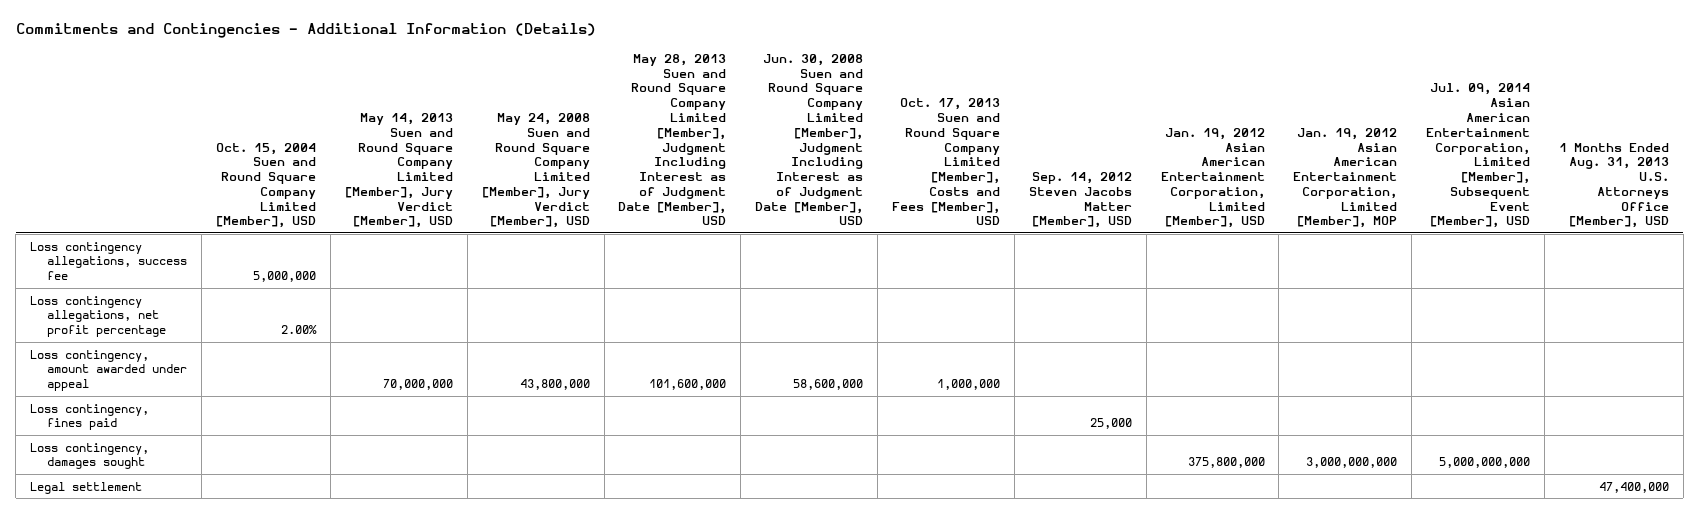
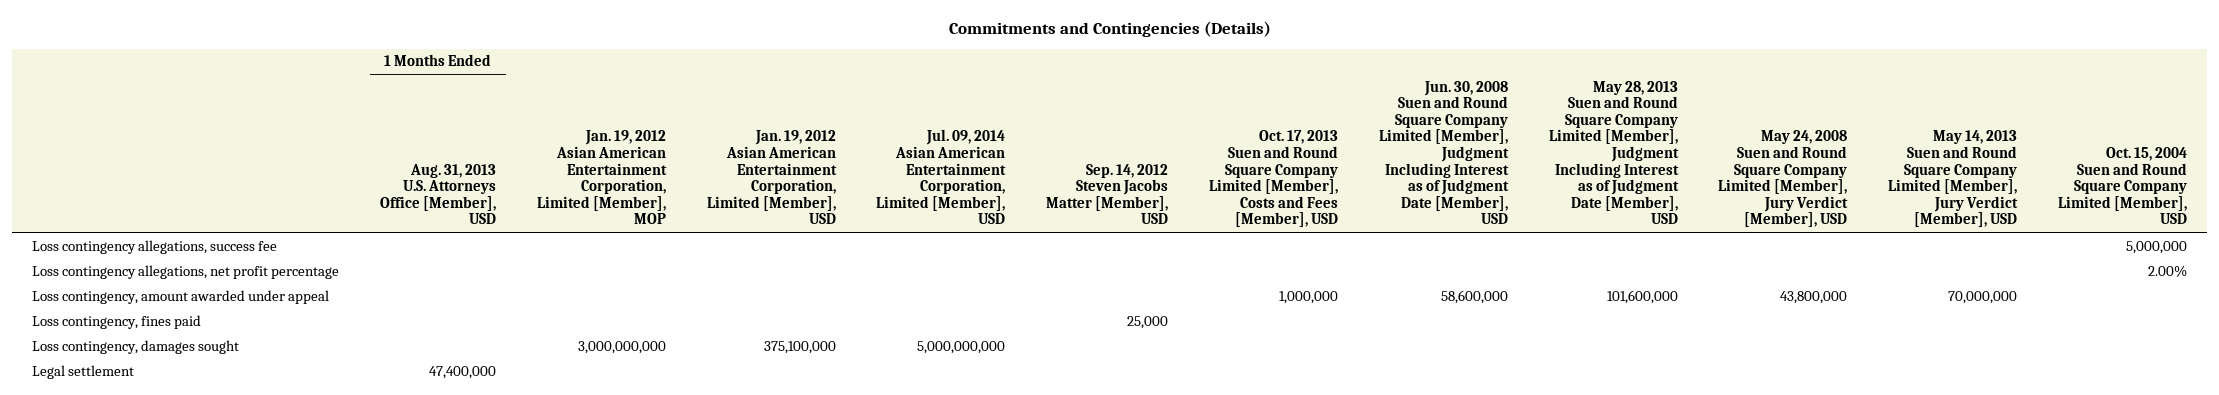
- Commitments and Contingencies - Additional Information (Details)
+ Commitments and Contingencies (Details)
- | Oct. 15, 2004 Suen and Round Square Company Limited [Member], USD | May 14, 2013 Suen and Round Square Company Limited [Member], Jury Verdict [Member], USD | May 24, 2008 Suen and Round Square Company Limited [Member], Jury Verdict [Member], USD | May 28, 2013 Suen and Round Square Company Limited [Member], Judgment Including Interest as of Judgment Date [Member], USD | Jun. 30, 2008 Suen and Round Square Company Limited [Member], Judgment Including Interest as of Judgment Date [Member], USD | Oct. 17, 2013 Suen and Round Square Company Limited [Member], Costs and Fees [Member], USD | Sep. 14, 2012 Steven Jacobs Matter [Member], USD | Jan. 19, 2012 Asian American Entertainment Corporation, Limited [Member], USD | Jan. 19, 2012 Asian American Entertainment Corporation, Limited [Member], MOP | Jul. 09, 2014 Asian American Entertainment Corporation, Limited [Member], Subsequent Event [Member], USD | 1 Months Ended Aug. 31, 2013 U.S. Attorneys Office [Member], USD
+ | 1 Months Ended Aug. 31, 2013 U.S. Attorneys Office [Member], USD | Jan. 19, 2012 Asian American Entertainment Corporation, Limited [Member], MOP | Jan. 19, 2012 Asian American Entertainment Corporation, Limited [Member], USD | Jul. 09, 2014 Asian American Entertainment Corporation, Limited [Member], USD | Sep. 14, 2012 Steven Jacobs Matter [Member], USD | Oct. 17, 2013 Suen and Round Square Company Limited [Member], Costs and Fees [Member], USD | Jun. 30, 2008 Suen and Round Square Company Limited [Member], Judgment Including Interest as of Judgment Date [Member], USD | May 28, 2013 Suen and Round Square Company Limited [Member], Judgment Including Interest as of Judgment Date [Member], USD | May 24, 2008 Suen and Round Square Company Limited [Member], Jury Verdict [Member], USD | May 14, 2013 Suen and Round Square Company Limited [Member], Jury Verdict [Member], USD | Oct. 15, 2004 Suen and Round Square Company Limited [Member], USD
- Loss contingency, damages sought | | | | | | | | 375,800,000 | 3,000,000,000 | 5,000,000,000 |
+ Loss contingency, damages sought | | 3,000,000,000 | 375,100,000 | 5,000,000,000 | | | | | | |

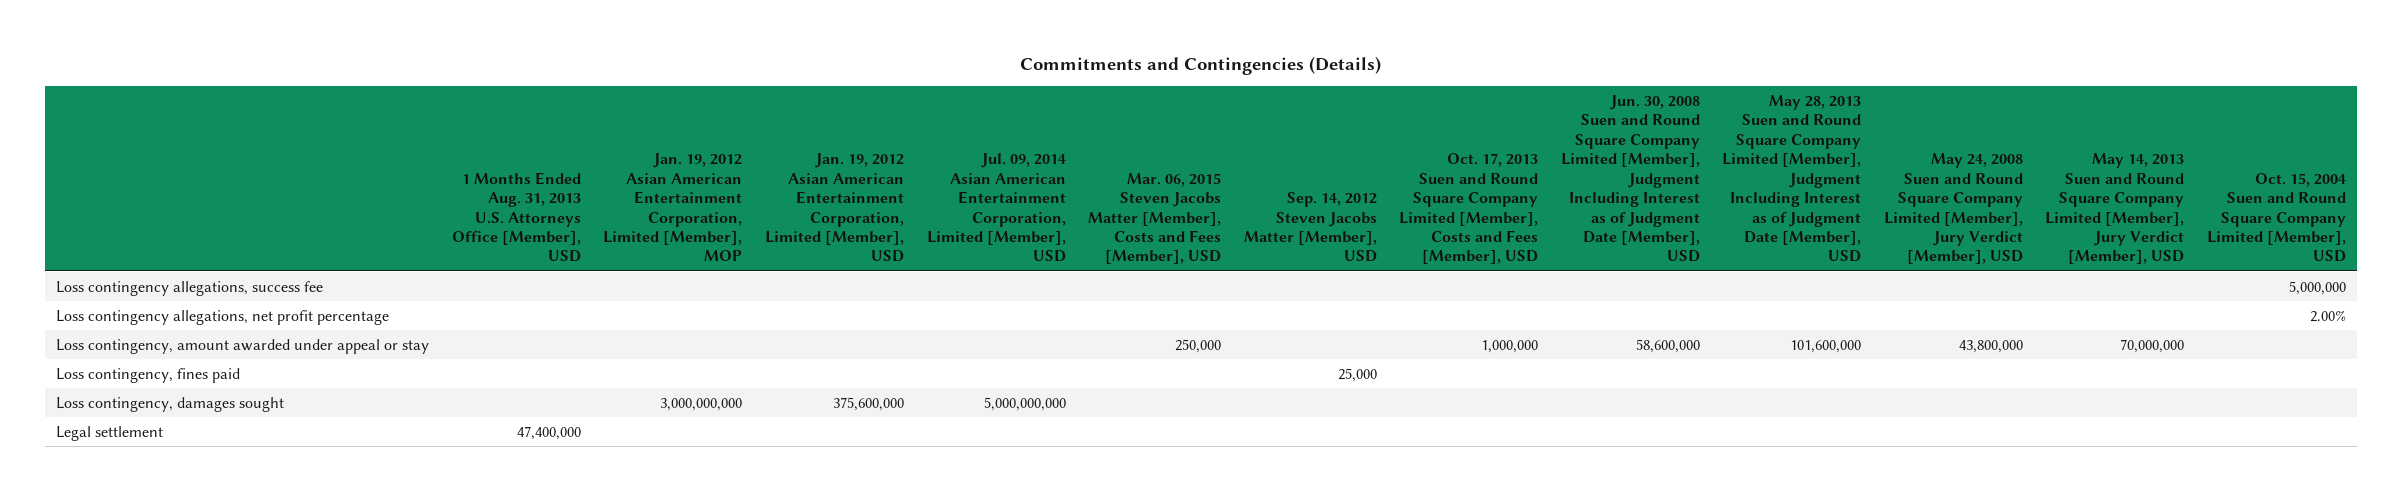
- | 1 Months Ended Aug. 31, 2013 U.S. Attorneys Office [Member], USD | Jan. 19, 2012 Asian American Entertainment Corporation, Limited [Member], MOP | Jan. 19, 2012 Asian American Entertainment Corporation, Limited [Member], USD | Jul. 09, 2014 Asian American Entertainment Corporation, Limited [Member], USD | Sep. 14, 2012 Steven Jacobs Matter [Member], USD | Oct. 17, 2013 Suen and Round Square Company Limited [Member], Costs and Fees [Member], USD | Jun. 30, 2008 Suen and Round Square Company Limited [Member], Judgment Including Interest as of Judgment Date [Member], USD | May 28, 2013 Suen and Round Square Company Limited [Member], Judgment Including Interest as of Judgment Date [Member], USD | May 24, 2008 Suen and Round Square Company Limited [Member], Jury Verdict [Member], USD | May 14, 2013 Suen and Round Square Company Limited [Member], Jury Verdict [Member], USD | Oct. 15, 2004 Suen and Round Square Company Limited [Member], USD
+ | 1 Months Ended Aug. 31, 2013 U.S. Attorneys Office [Member], USD | Jan. 19, 2012 Asian American Entertainment Corporation, Limited [Member], MOP | Jan. 19, 2012 Asian American Entertainment Corporation, Limited [Member], USD | Jul. 09, 2014 Asian American Entertainment Corporation, Limited [Member], USD | Mar. 06, 2015 Steven Jacobs Matter [Member], Costs and Fees [Member], USD | Sep. 14, 2012 Steven Jacobs Matter [Member], USD | Oct. 17, 2013 Suen and Round Square Company Limited [Member], Costs and Fees [Member], USD | Jun. 30, 2008 Suen and Round Square Company Limited [Member], Judgment Including Interest as of Judgment Date [Member], USD | May 28, 2013 Suen and Round Square Company Limited [Member], Judgment Including Interest as of Judgment Date [Member], USD | May 24, 2008 Suen and Round Square Company Limited [Member], Jury Verdict [Member], USD | May 14, 2013 Suen and Round Square Company Limited [Member], Jury Verdict [Member], USD | Oct. 15, 2004 Suen and Round Square Company Limited [Member], USD
- Loss contingency, amount awarded under appeal | | | | | | 1,000,000 | 58,600,000 | 101,600,000 | 43,800,000 | 70,000,000 |
+ Loss contingency, amount awarded under appeal or stay | | | | | 250,000 | | 1,000,000 | 58,600,000 | 101,600,000 | 43,800,000 | 70,000,000 |
- Loss contingency, damages sought | | 3,000,000,000 | 375,100,000 | 5,000,000,000 | | | | | | |
+ Loss contingency, damages sought | | 3,000,000,000 | 375,600,000 | 5,000,000,000 | | | | | | | |

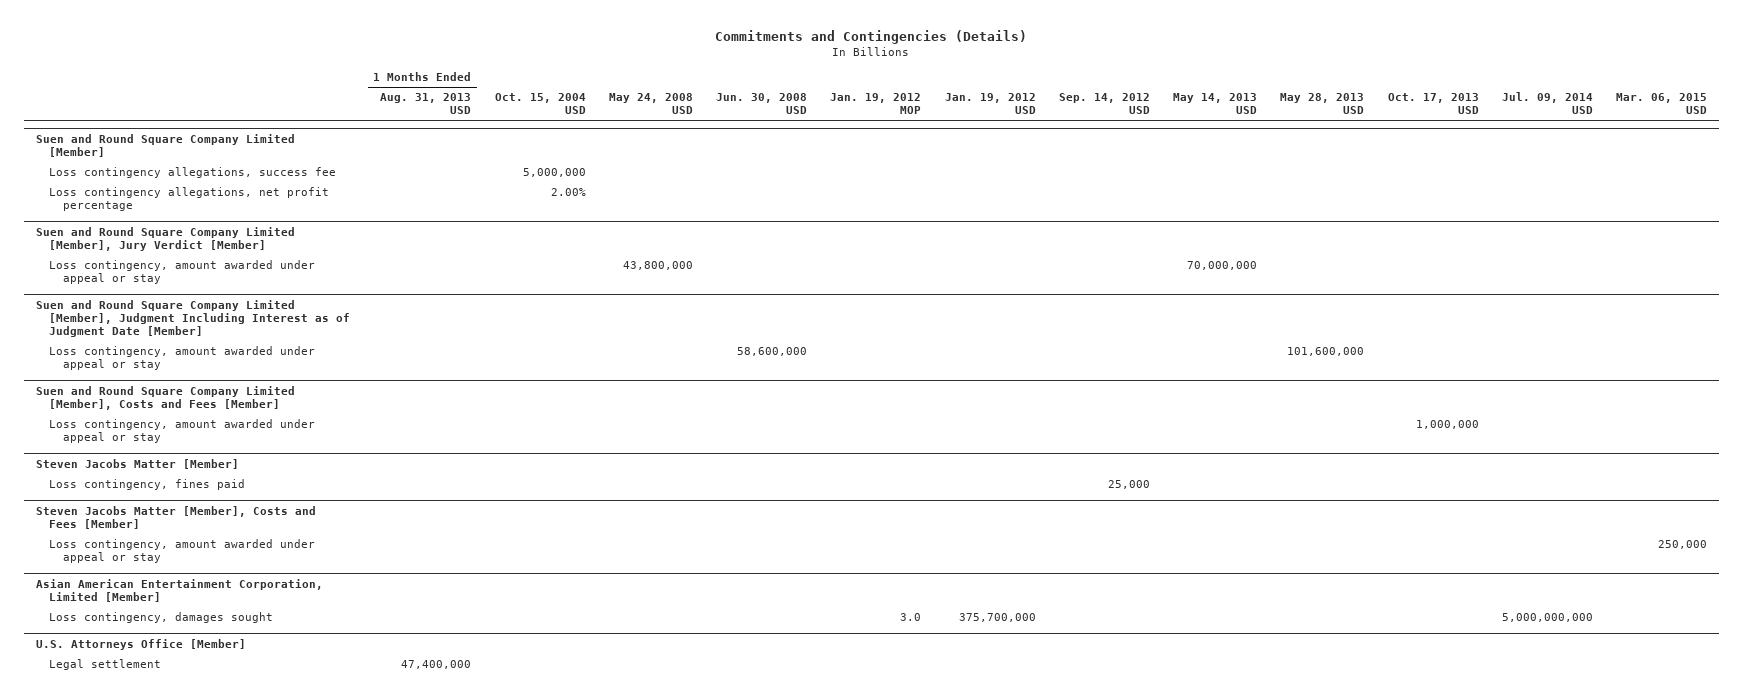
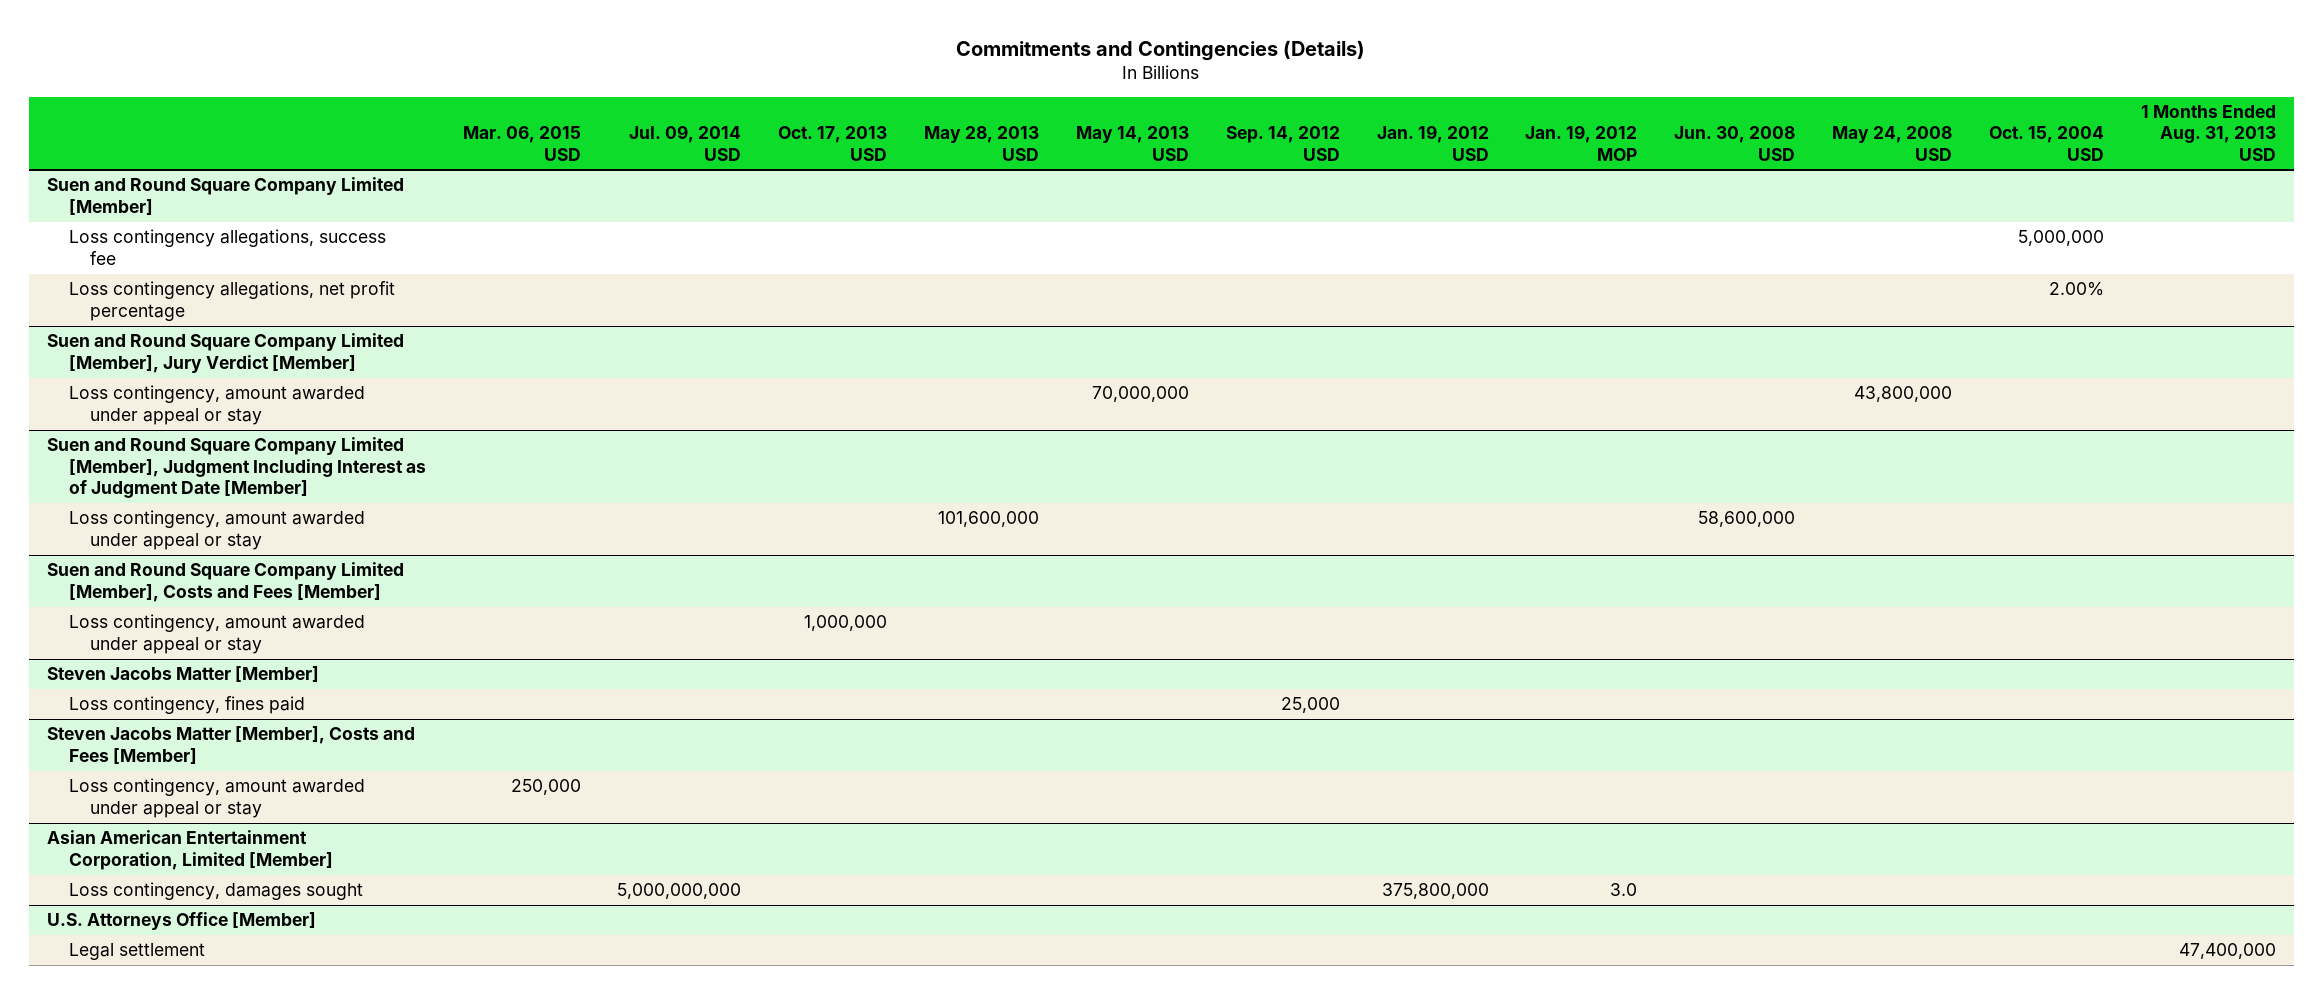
- | 1 Months Ended Aug. 31, 2013 USD | Oct. 15, 2004 USD | May 24, 2008 USD | Jun. 30, 2008 USD | Jan. 19, 2012 MOP | Jan. 19, 2012 USD | Sep. 14, 2012 USD | May 14, 2013 USD | May 28, 2013 USD | Oct. 17, 2013 USD | Jul. 09, 2014 USD | Mar. 06, 2015 USD
+ | Mar. 06, 2015 USD | Jul. 09, 2014 USD | Oct. 17, 2013 USD | May 28, 2013 USD | May 14, 2013 USD | Sep. 14, 2012 USD | Jan. 19, 2012 USD | Jan. 19, 2012 MOP | Jun. 30, 2008 USD | May 24, 2008 USD | Oct. 15, 2004 USD | 1 Months Ended Aug. 31, 2013 USD
@ Asian American Entertainment Corporation, Limited [Member]
- Loss contingency, damages sought | | | | | 3.0 | 375,700,000 | | | | | 5,000,000,000 |
+ Loss contingency, damages sought | | 5,000,000,000 | | | | | 375,800,000 | 3.0 | | | |

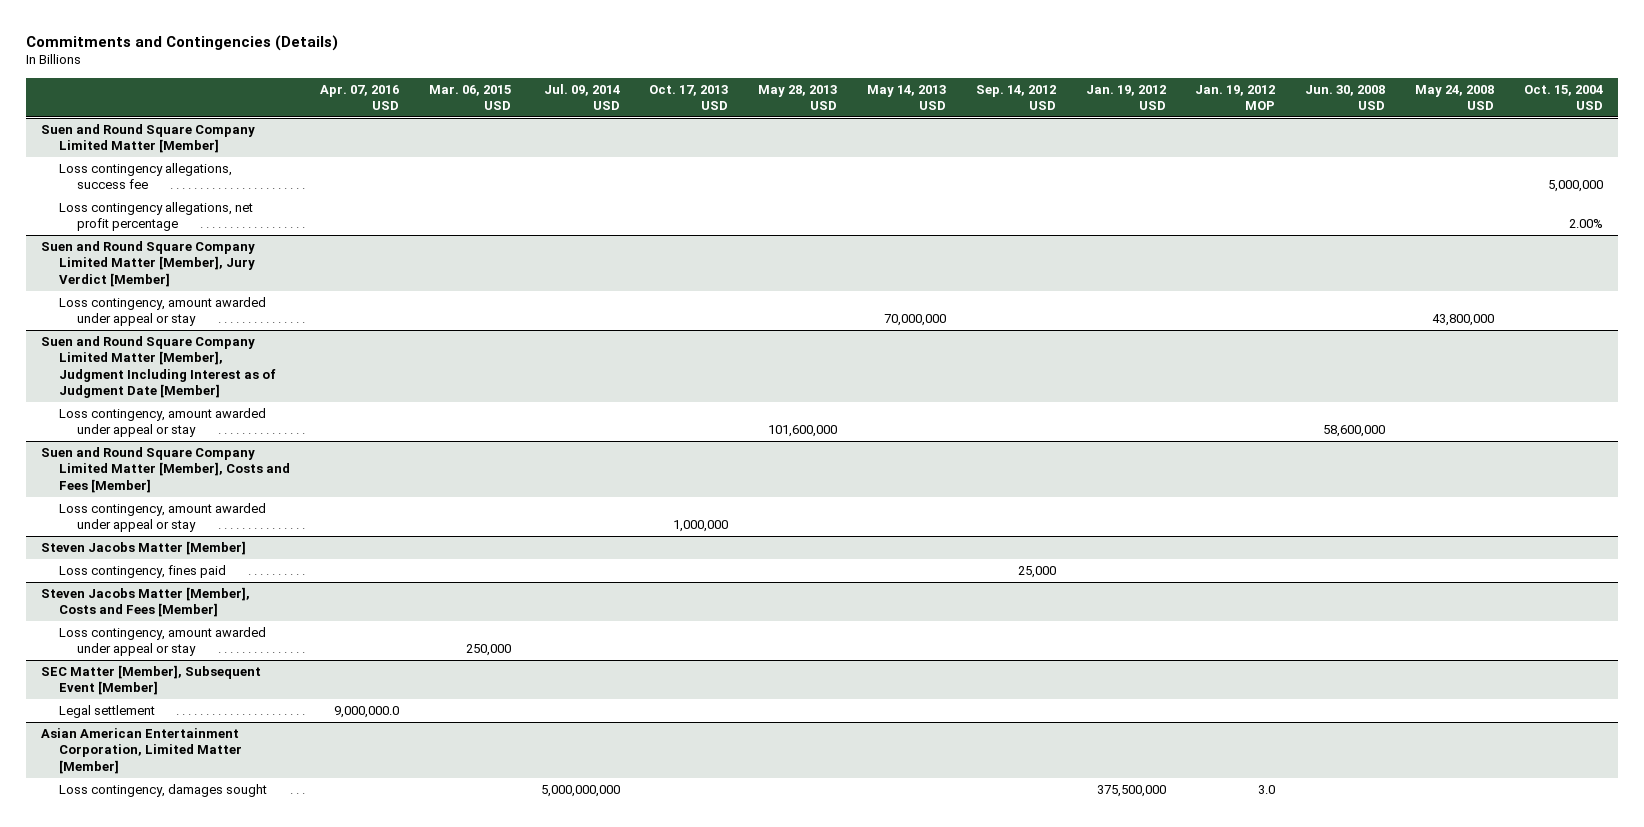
- | Mar. 06, 2015 USD | Jul. 09, 2014 USD | Oct. 17, 2013 USD | May 28, 2013 USD | May 14, 2013 USD | Sep. 14, 2012 USD | Jan. 19, 2012 USD | Jan. 19, 2012 MOP | Jun. 30, 2008 USD | May 24, 2008 USD | Oct. 15, 2004 USD | 1 Months Ended Aug. 31, 2013 USD
+ | Apr. 07, 2016 USD | Mar. 06, 2015 USD | Jul. 09, 2014 USD | Oct. 17, 2013 USD | May 28, 2013 USD | May 14, 2013 USD | Sep. 14, 2012 USD | Jan. 19, 2012 USD | Jan. 19, 2012 MOP | Jun. 30, 2008 USD | May 24, 2008 USD | Oct. 15, 2004 USD
- Suen and Round Square Company Limited [Member]
+ Suen and Round Square Company Limited Matter [Member]
- Suen and Round Square Company Limited [Member], Jury Verdict [Member]
+ Suen and Round Square Company Limited Matter [Member], Jury Verdict [Member]
- Suen and Round Square Company Limited [Member], Judgment Including Interest as of Judgment Date [Member]
+ Suen and Round Square Company Limited Matter [Member], Judgment Including Interest as of Judgment Date [Member]
- Suen and Round Square Company Limited [Member], Costs and Fees [Member]
+ Suen and Round Square Company Limited Matter [Member], Costs and Fees [Member]
- Asian American Entertainment Corporation, Limited [Member]
- Loss contingency, damages sought | | 5,000,000,000 | | | | | 375,800,000 | 3.0 | | | |
- U.S. Attorneys Office [Member]
- Legal settlement | | | | | | | | | | | | 47,400,000
+ SEC Matter [Member], Subsequent Event [Member]
+ Legal settlement | 9,000,000.0 | | | | | | | | | | |
+ Asian American Entertainment Corporation, Limited Matter [Member]
+ Loss contingency, damages sought | | | 5,000,000,000 | | | | | 375,500,000 | 3.0 | | |

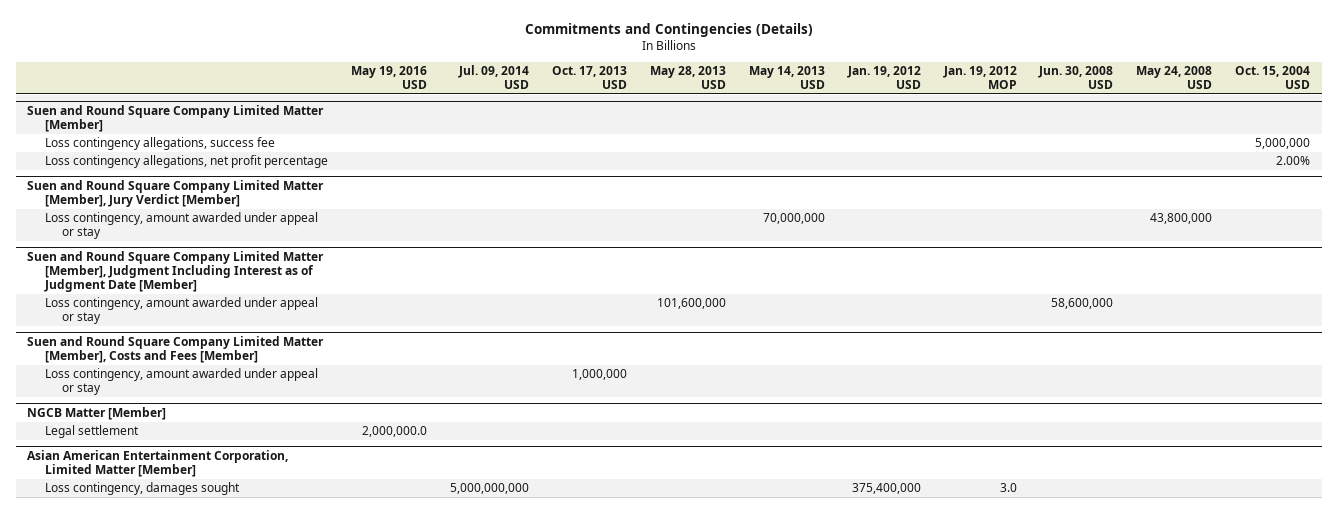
- | Apr. 07, 2016 USD | Mar. 06, 2015 USD | Jul. 09, 2014 USD | Oct. 17, 2013 USD | May 28, 2013 USD | May 14, 2013 USD | Sep. 14, 2012 USD | Jan. 19, 2012 USD | Jan. 19, 2012 MOP | Jun. 30, 2008 USD | May 24, 2008 USD | Oct. 15, 2004 USD
+ | May 19, 2016 USD | Jul. 09, 2014 USD | Oct. 17, 2013 USD | May 28, 2013 USD | May 14, 2013 USD | Jan. 19, 2012 USD | Jan. 19, 2012 MOP | Jun. 30, 2008 USD | May 24, 2008 USD | Oct. 15, 2004 USD
- Steven Jacobs Matter [Member]
- Loss contingency, fines paid | | | | | | | 25,000 | | | | |
- Steven Jacobs Matter [Member], Costs and Fees [Member]
- Loss contingency, amount awarded under appeal or stay | | 250,000 | | | | | | | | | |
- SEC Matter [Member], Subsequent Event [Member]
- Legal settlement | 9,000,000.0 | | | | | | | | | | |
+ NGCB Matter [Member]
+ Legal settlement | 2,000,000.0 | | | | | | | | |
@ Asian American Entertainment Corporation, Limited Matter [Member]
- Loss contingency, damages sought | | | 5,000,000,000 | | | | | 375,500,000 | 3.0 | | |
+ Loss contingency, damages sought | | 5,000,000,000 | | | | 375,400,000 | 3.0 | | |

